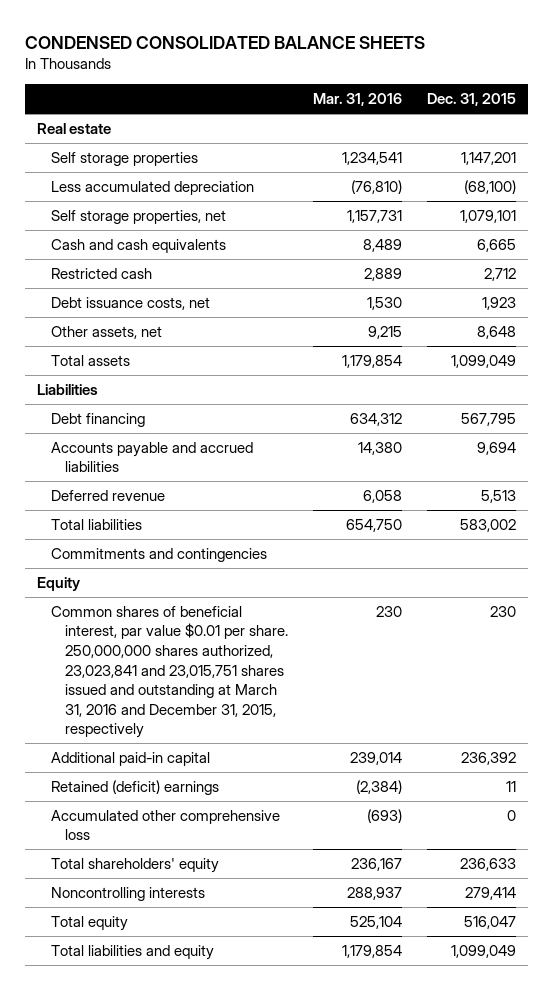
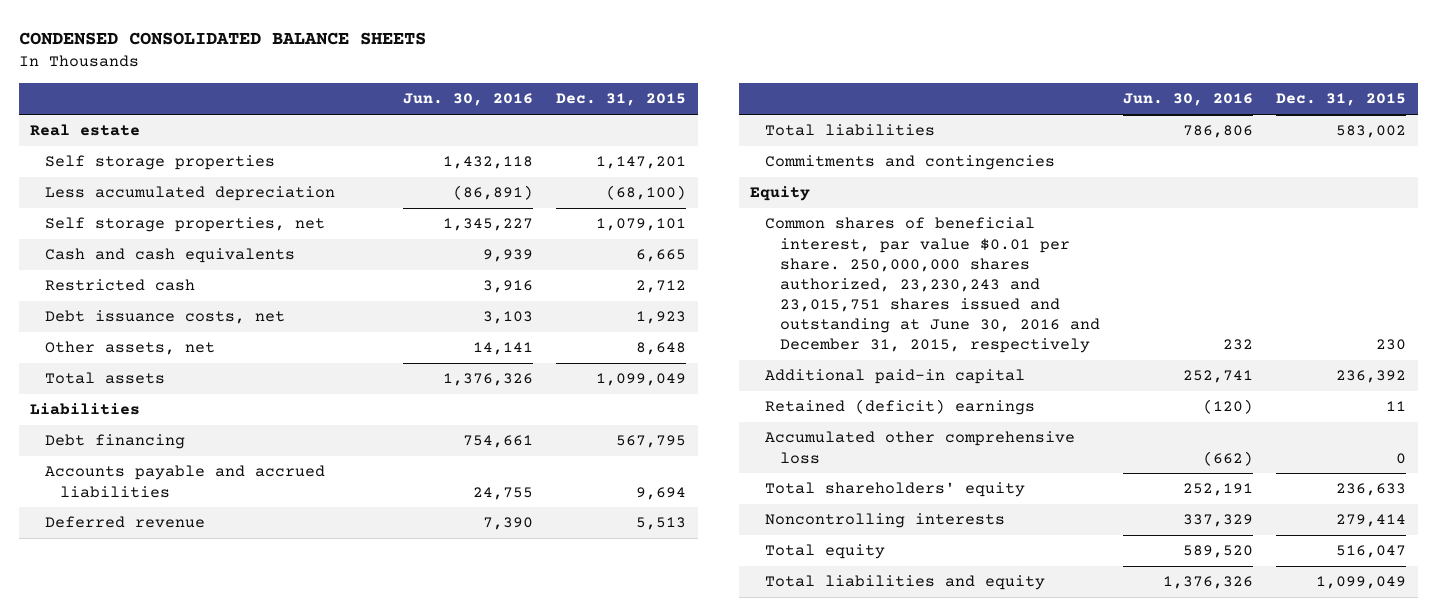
- | Mar. 31, 2016 | Dec. 31, 2015
+ | Jun. 30, 2016 | Dec. 31, 2015
- Common shares of beneficial interest, par value $0.01 per share. 250,000,000 shares authorized, 23,023,841 and 23,015,751 shares issued and outstanding at March 31, 2016 and December 31, 2015, respectively | 230 | 230
+ Common shares of beneficial interest, par value $0.01 per share. 250,000,000 shares authorized, 23,230,243 and 23,015,751 shares issued and outstanding at June 30, 2016 and December 31, 2015, respectively | 232 | 230

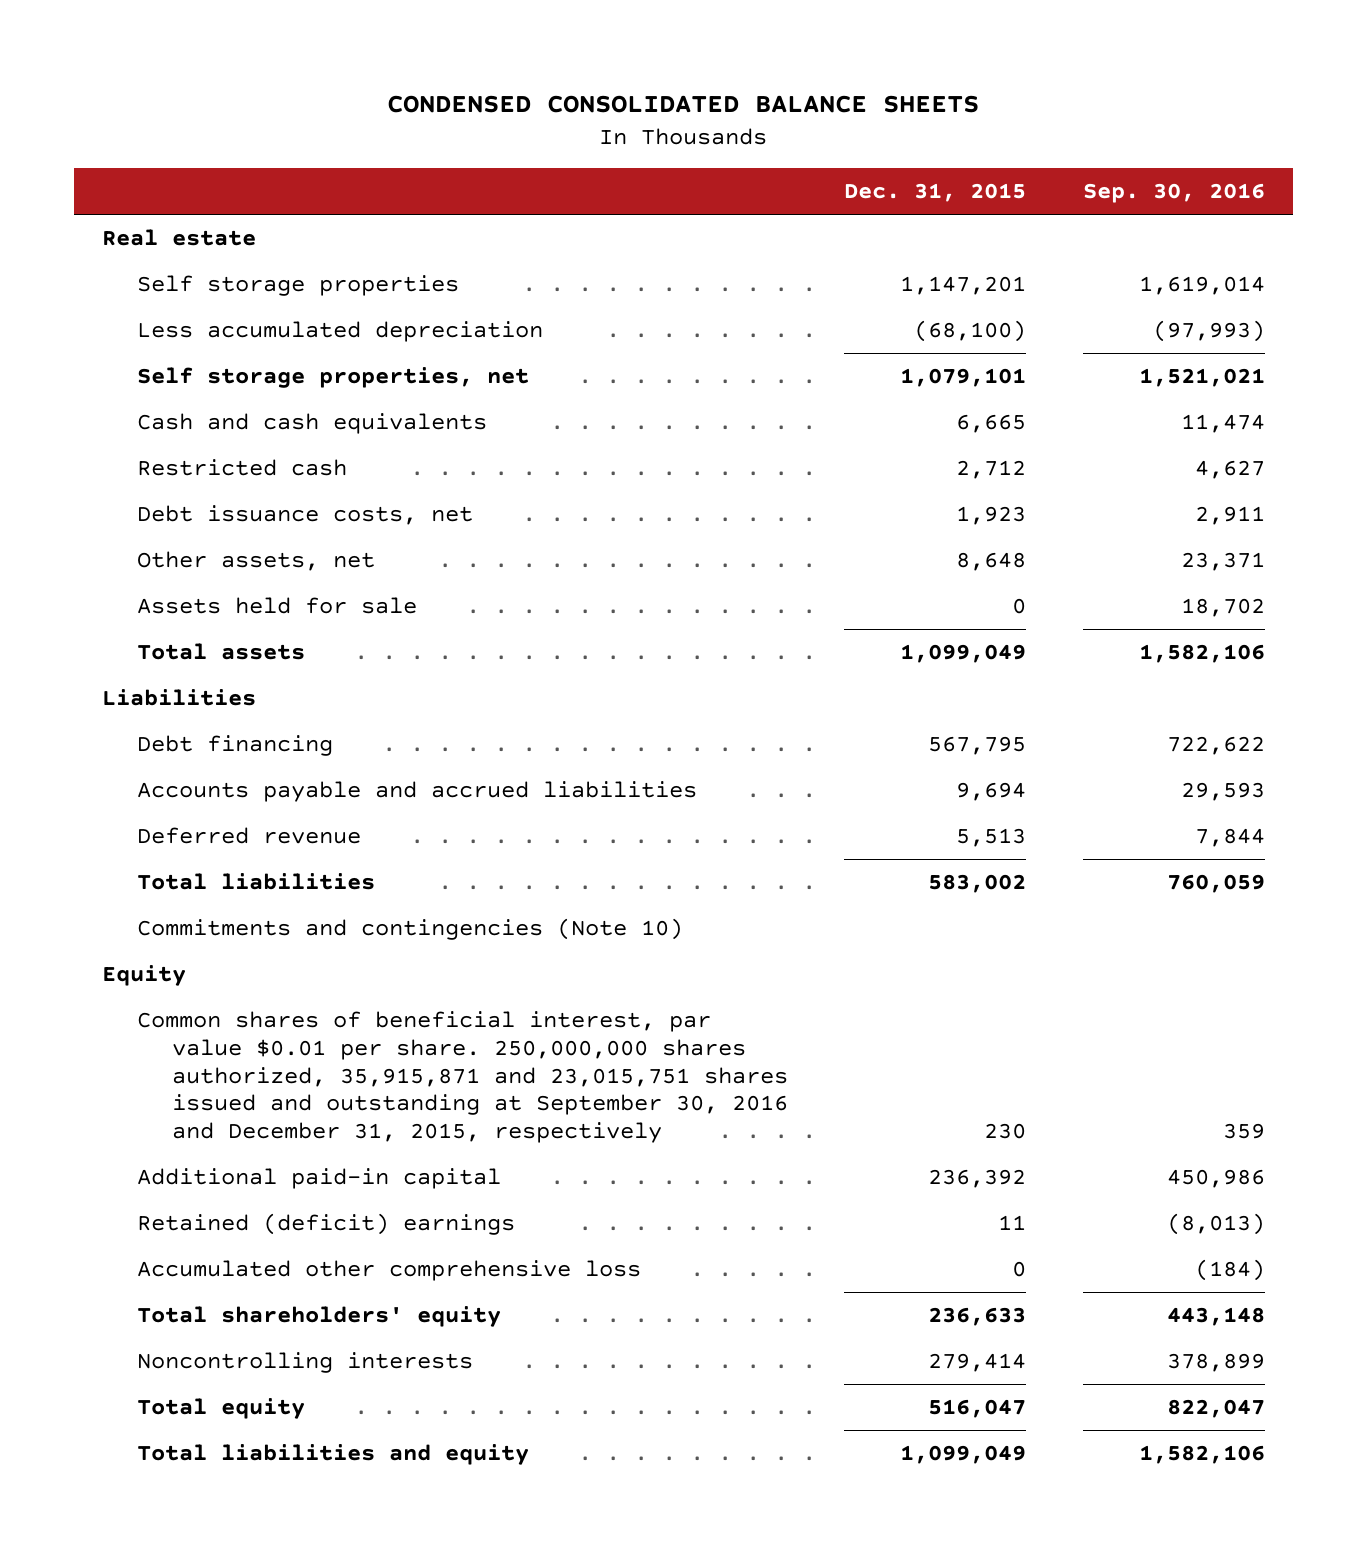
- | Jun. 30, 2016 | Dec. 31, 2015
+ | Dec. 31, 2015 | Sep. 30, 2016
+ Assets held for sale | 0 | 18,702
- Commitments and contingencies
+ Commitments and contingencies (Note 10)
- Common shares of beneficial interest, par value $0.01 per share. 250,000,000 shares authorized, 23,230,243 and 23,015,751 shares issued and outstanding at June 30, 2016 and December 31, 2015, respectively | 232 | 230
+ Common shares of beneficial interest, par value $0.01 per share. 250,000,000 shares authorized, 35,915,871 and 23,015,751 shares issued and outstanding at September 30, 2016 and December 31, 2015, respectively | 230 | 359

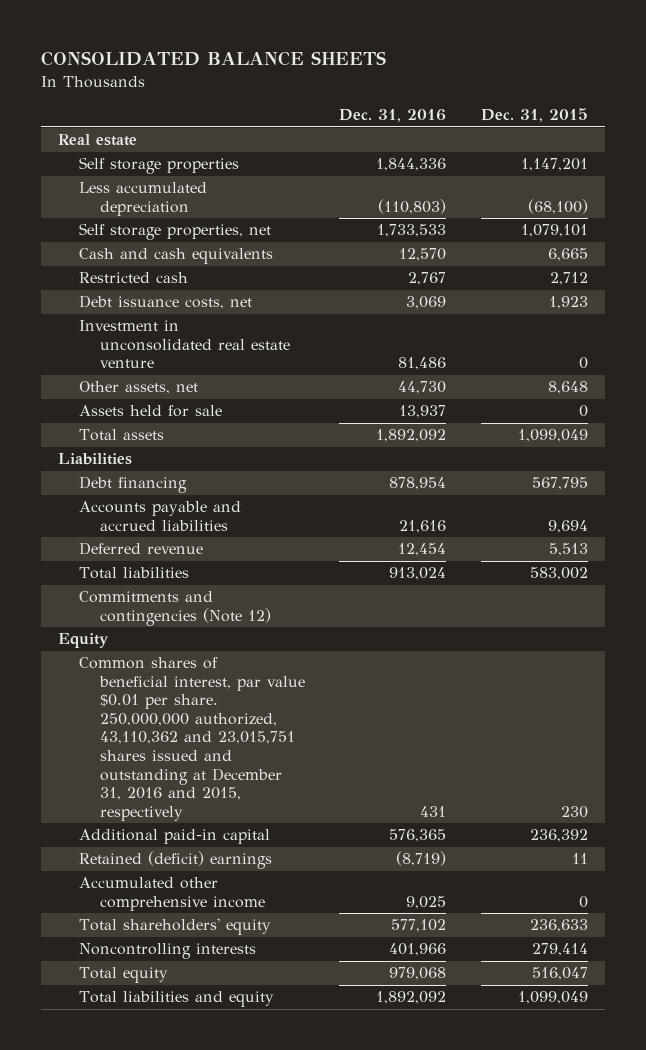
- CONDENSED CONSOLIDATED BALANCE SHEETS
+ CONSOLIDATED BALANCE SHEETS
- | Dec. 31, 2015 | Sep. 30, 2016
+ | Dec. 31, 2016 | Dec. 31, 2015
+ Investment in unconsolidated real estate venture | 81,486 | 0
- Commitments and contingencies (Note 10)
+ Commitments and contingencies (Note 12)
- Common shares of beneficial interest, par value $0.01 per share. 250,000,000 shares authorized, 35,915,871 and 23,015,751 shares issued and outstanding at September 30, 2016 and December 31, 2015, respectively | 230 | 359
+ Common shares of beneficial interest, par value $0.01 per share. 250,000,000 authorized, 43,110,362 and 23,015,751 shares issued and outstanding at December 31, 2016 and 2015, respectively | 431 | 230
- Accumulated other comprehensive loss | 0 | (184)
+ Accumulated other comprehensive income | 9,025 | 0

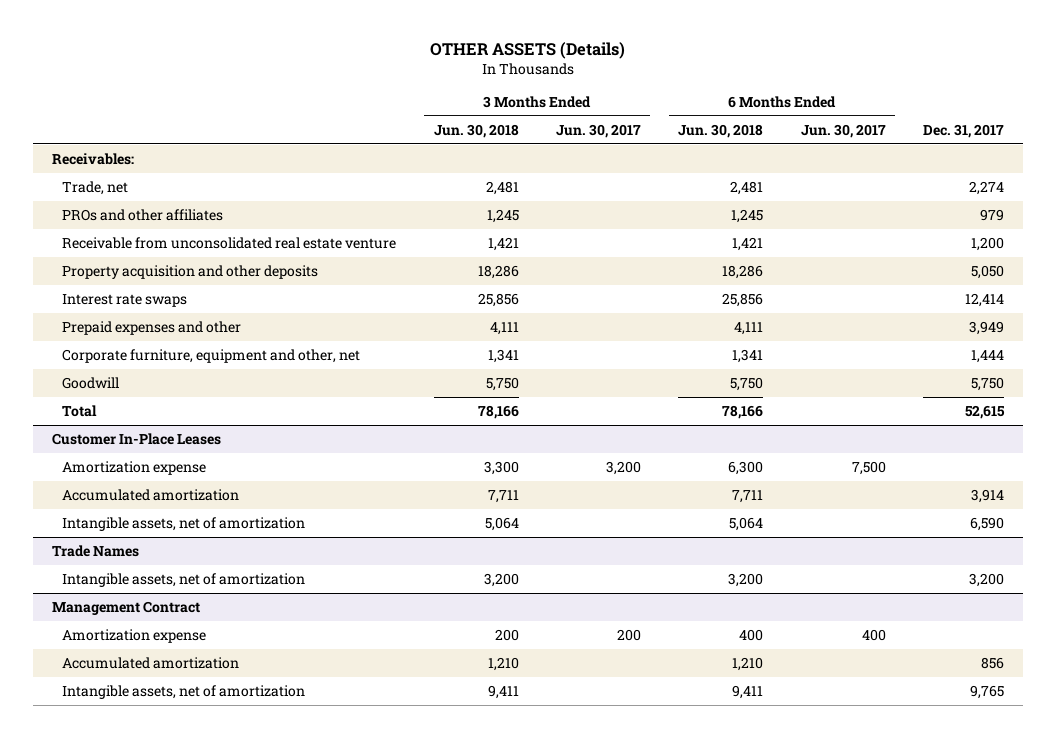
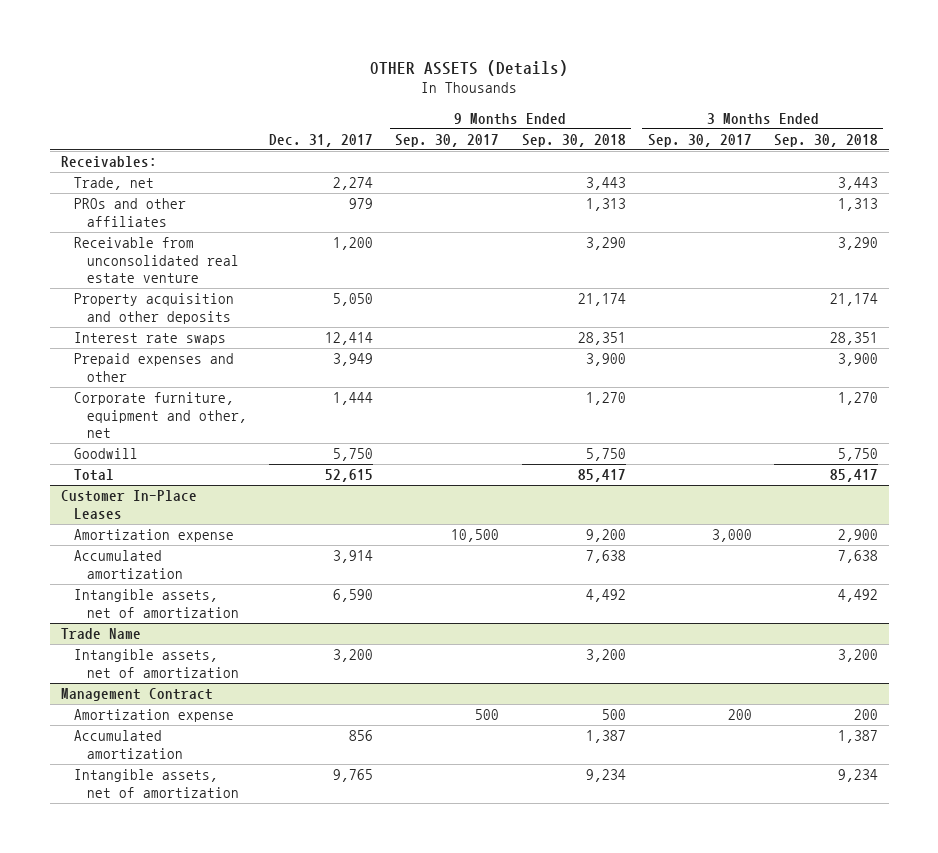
- | 3 Months Ended Jun. 30, 2018 | 3 Months Ended Jun. 30, 2017 | 6 Months Ended Jun. 30, 2018 | 6 Months Ended Jun. 30, 2017 | Dec. 31, 2017
+ | Dec. 31, 2017 | 9 Months Ended Sep. 30, 2017 | 9 Months Ended Sep. 30, 2018 | 3 Months Ended Sep. 30, 2017 | 3 Months Ended Sep. 30, 2018
- Trade Names
+ Trade Name

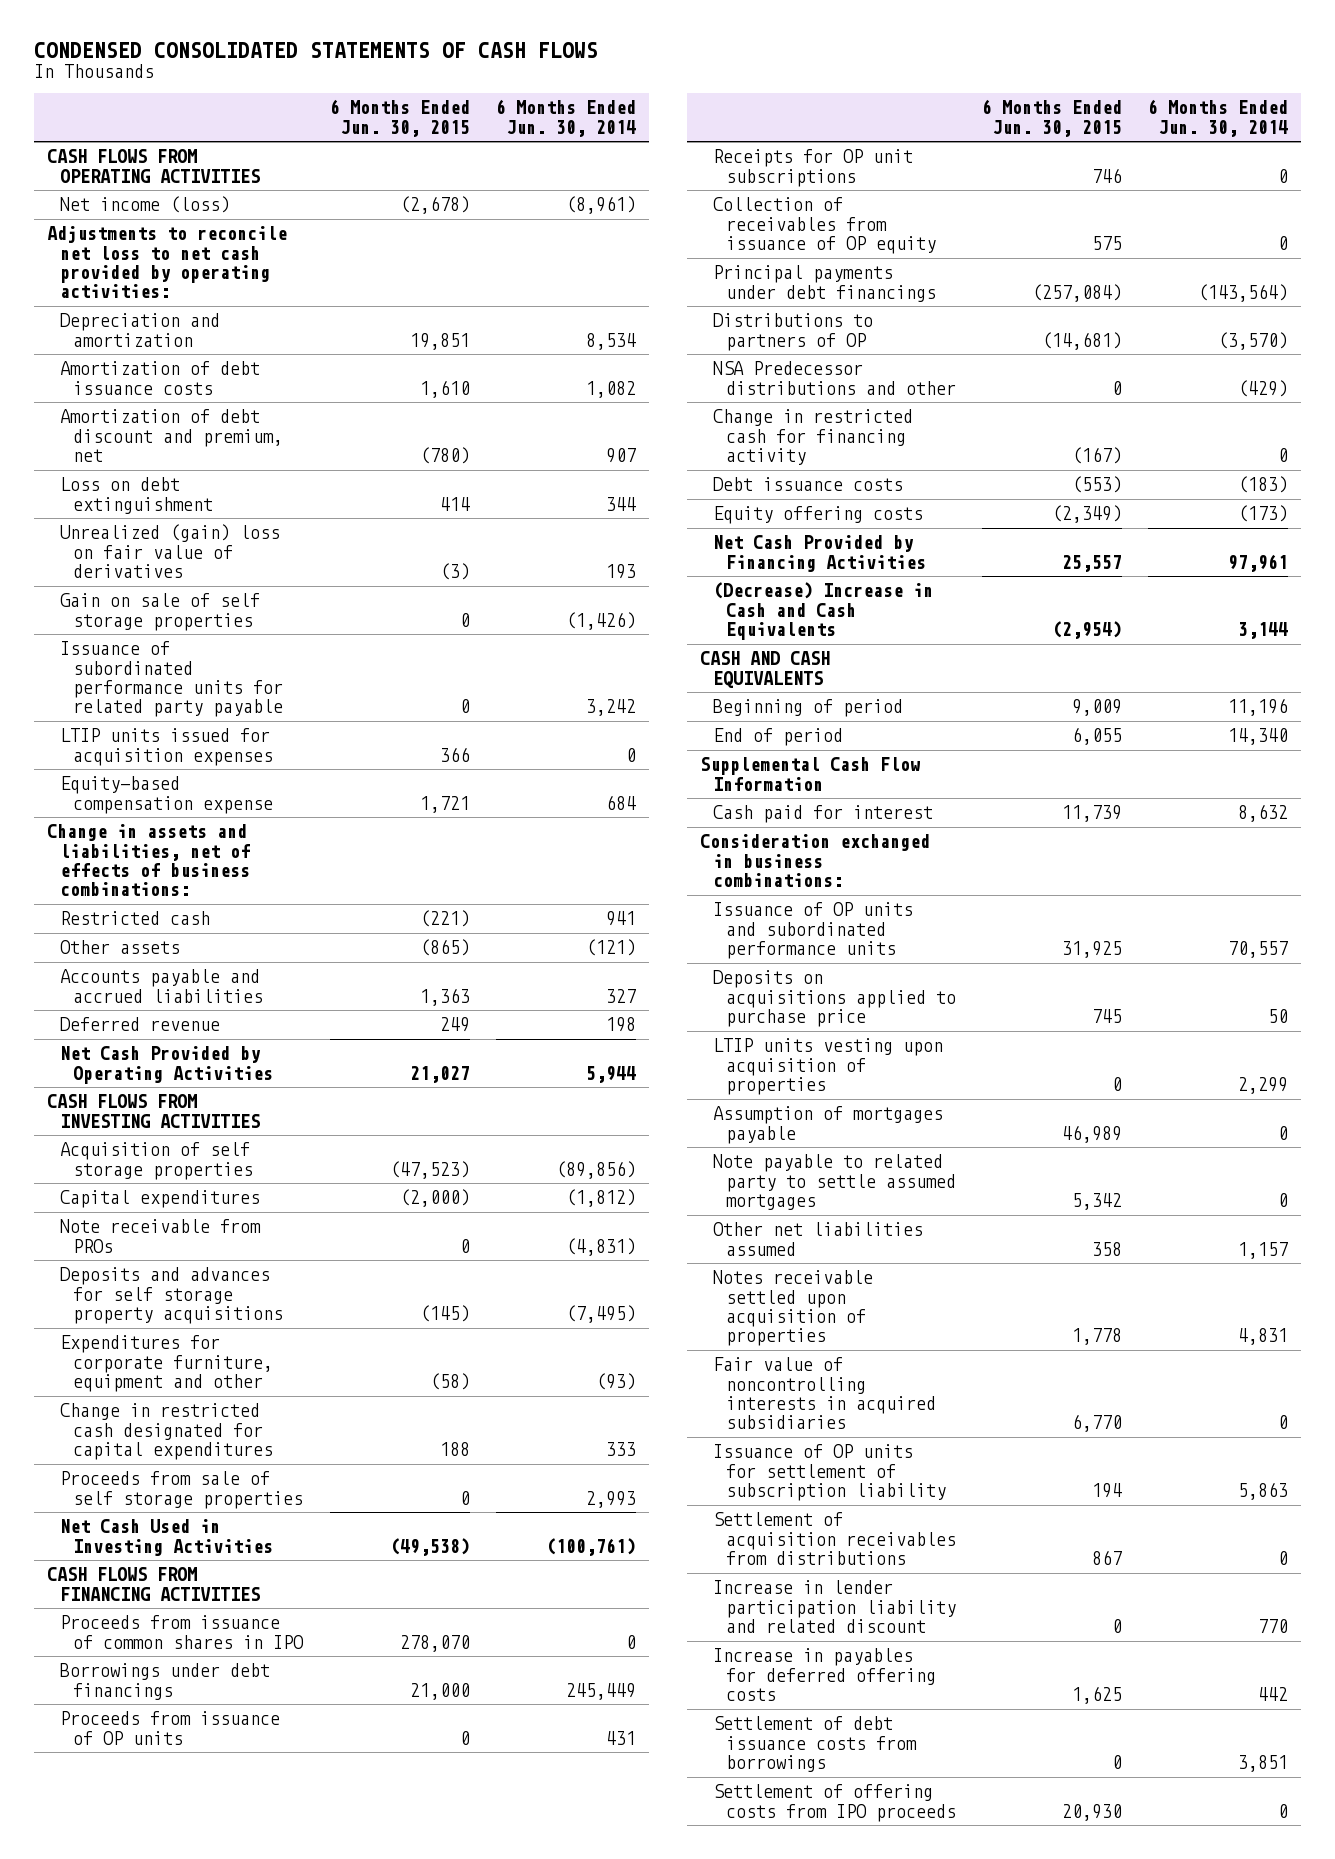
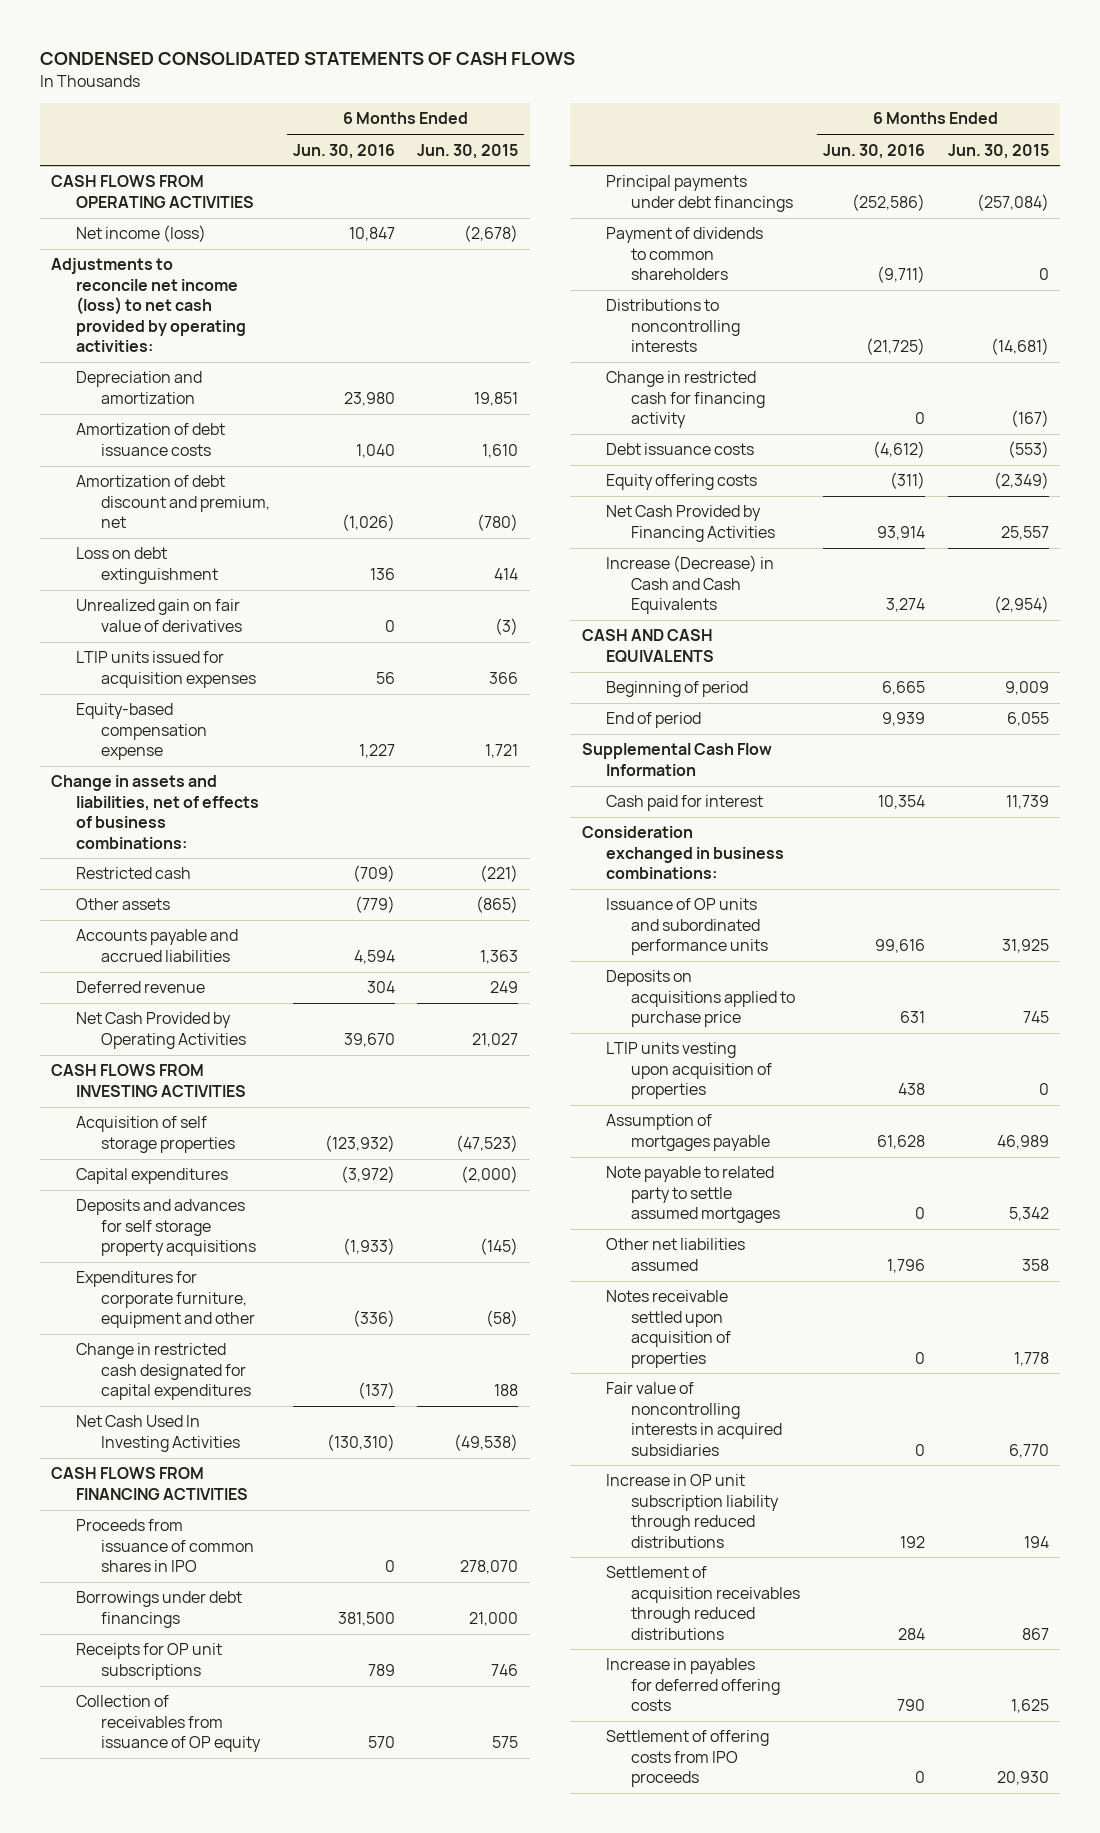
- | 6 Months Ended Jun. 30, 2015 | 6 Months Ended Jun. 30, 2014
+ | 6 Months Ended Jun. 30, 2016 | 6 Months Ended Jun. 30, 2015
- Adjustments to reconcile net loss to net cash provided by operating activities:
+ Adjustments to reconcile net income (loss) to net cash provided by operating activities:
- Unrealized (gain) loss on fair value of derivatives | (3) | 193
- Gain on sale of self storage properties | 0 | (1,426)
- Issuance of subordinated performance units for related party payable | 0 | 3,242
+ Unrealized gain on fair value of derivatives | 0 | (3)
- Note receivable from PROs | 0 | (4,831)
- Proceeds from sale of self storage properties | 0 | 2,993
- Net Cash Used in Investing Activities | (49,538) | (100,761)
+ Net Cash Used In Investing Activities | (130,310) | (49,538)
- Proceeds from issuance of OP units | 0 | 431
- Distributions to partners of OP | (14,681) | (3,570)
- NSA Predecessor distributions and other | 0 | (429)
+ Payment of dividends to common shareholders | (9,711) | 0
+ Distributions to noncontrolling interests | (21,725) | (14,681)
- (Decrease) Increase in Cash and Cash Equivalents | (2,954) | 3,144
+ Increase (Decrease) in Cash and Cash Equivalents | 3,274 | (2,954)
- Issuance of OP units for settlement of subscription liability | 194 | 5,863
- Settlement of acquisition receivables from distributions | 867 | 0
- Increase in lender participation liability and related discount | 0 | 770
+ Increase in OP unit subscription liability through reduced distributions | 192 | 194
+ Settlement of acquisition receivables through reduced distributions | 284 | 867
- Settlement of debt issuance costs from borrowings | 0 | 3,851

